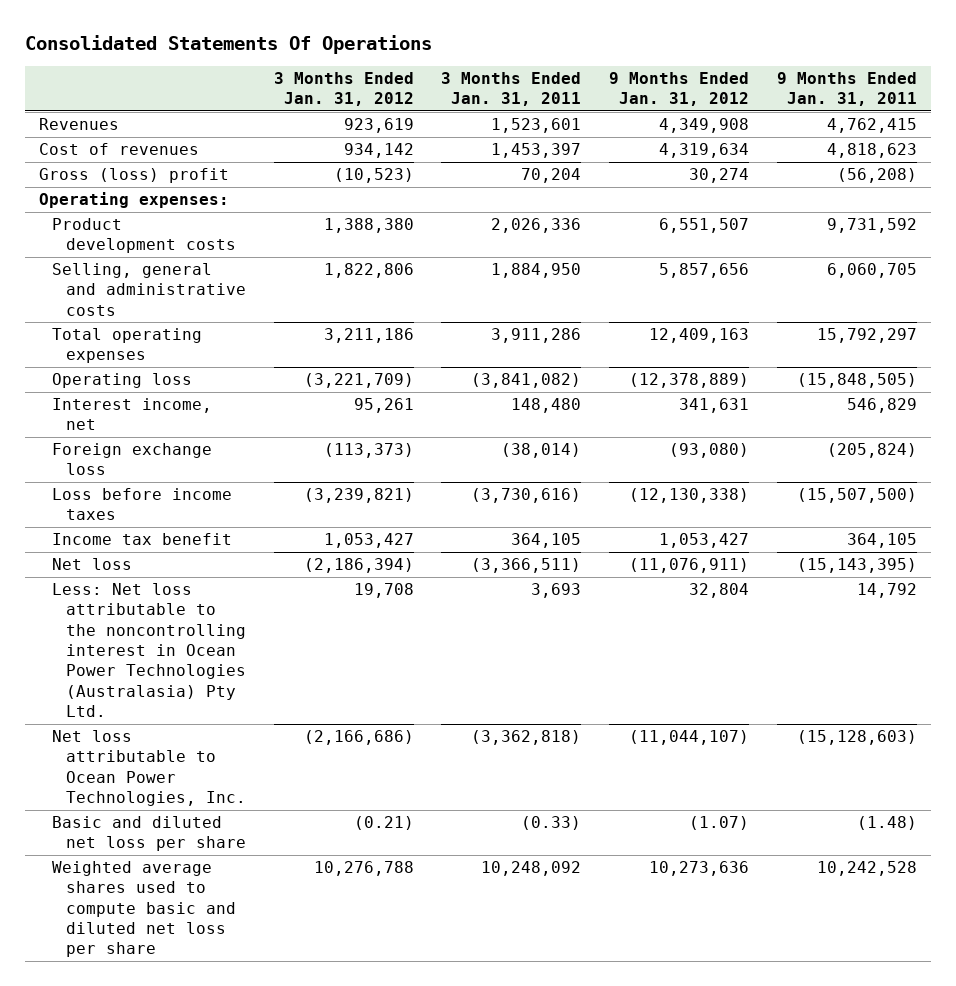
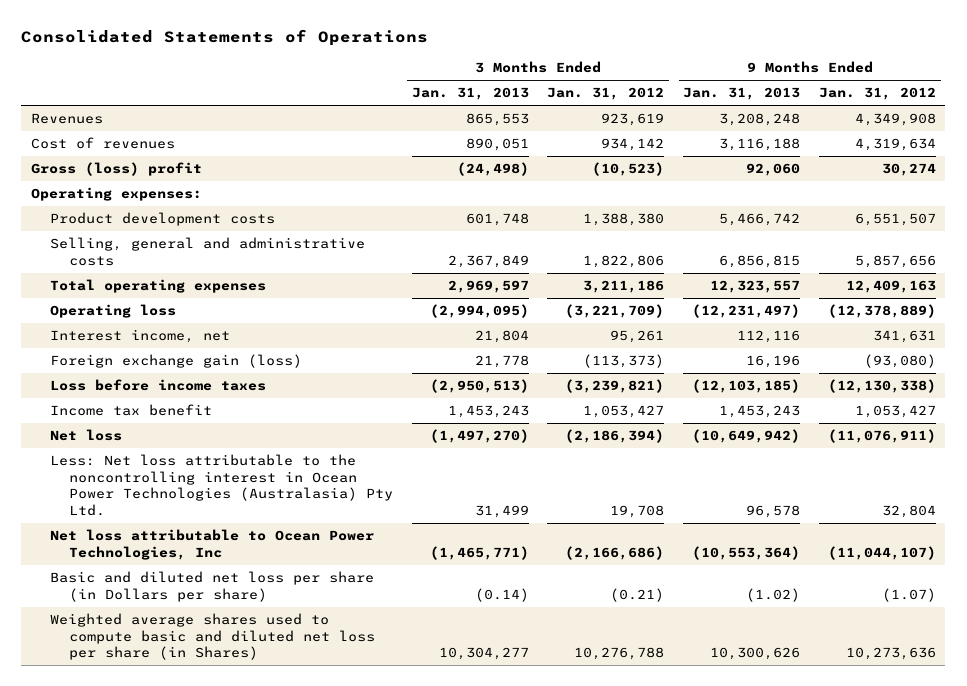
- Consolidated Statements Of Operations
+ Consolidated Statements of Operations
- | 3 Months Ended Jan. 31, 2012 | 3 Months Ended Jan. 31, 2011 | 9 Months Ended Jan. 31, 2012 | 9 Months Ended Jan. 31, 2011
+ | 3 Months Ended Jan. 31, 2013 | 3 Months Ended Jan. 31, 2012 | 9 Months Ended Jan. 31, 2013 | 9 Months Ended Jan. 31, 2012
- Foreign exchange loss | (113,373) | (38,014) | (93,080) | (205,824)
+ Foreign exchange gain (loss) | 21,778 | (113,373) | 16,196 | (93,080)
- Net loss attributable to Ocean Power Technologies, Inc. | (2,166,686) | (3,362,818) | (11,044,107) | (15,128,603)
- Basic and diluted net loss per share | (0.21) | (0.33) | (1.07) | (1.48)
- Weighted average shares used to compute basic and diluted net loss per share | 10,276,788 | 10,248,092 | 10,273,636 | 10,242,528
+ Net loss attributable to Ocean Power Technologies, Inc | (1,465,771) | (2,166,686) | (10,553,364) | (11,044,107)
+ Basic and diluted net loss per share (in Dollars per share) | (0.14) | (0.21) | (1.02) | (1.07)
+ Weighted average shares used to compute basic and diluted net loss per share (in Shares) | 10,304,277 | 10,276,788 | 10,300,626 | 10,273,636

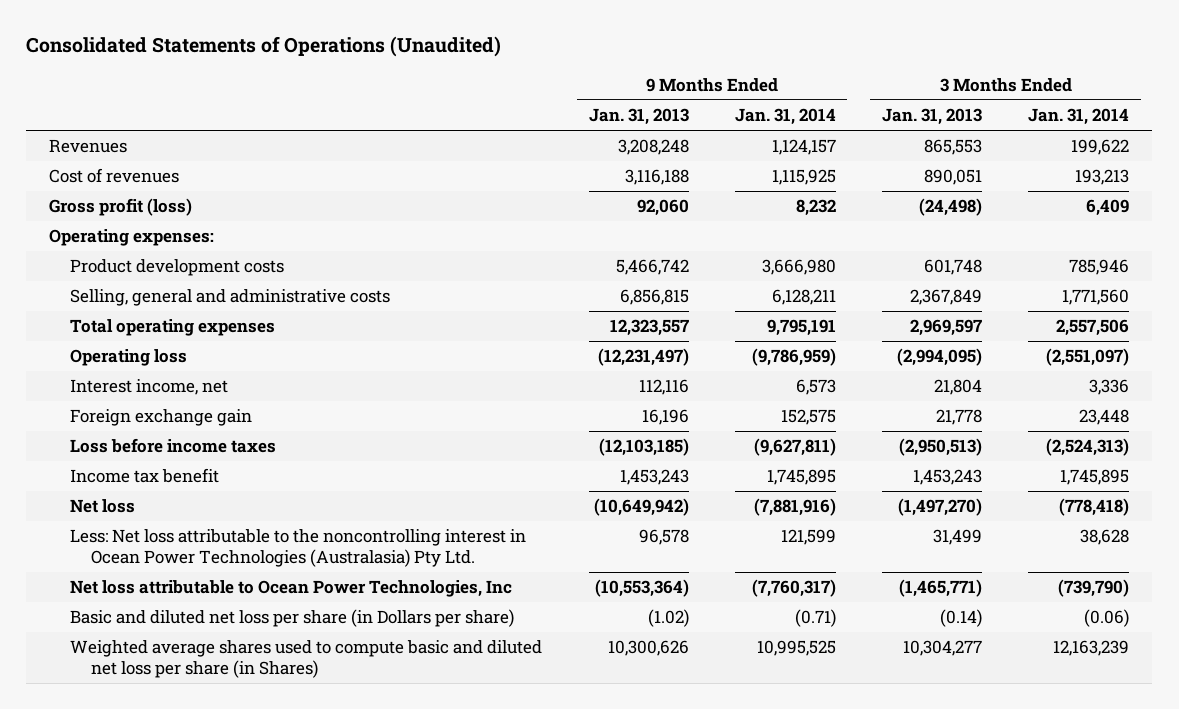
- Consolidated Statements of Operations
+ Consolidated Statements of Operations (Unaudited)
- | 3 Months Ended Jan. 31, 2013 | 3 Months Ended Jan. 31, 2012 | 9 Months Ended Jan. 31, 2013 | 9 Months Ended Jan. 31, 2012
+ | 9 Months Ended Jan. 31, 2013 | 9 Months Ended Jan. 31, 2014 | 3 Months Ended Jan. 31, 2013 | 3 Months Ended Jan. 31, 2014
- Gross (loss) profit | (24,498) | (10,523) | 92,060 | 30,274
+ Gross profit (loss) | 92,060 | 8,232 | (24,498) | 6,409
- Foreign exchange gain (loss) | 21,778 | (113,373) | 16,196 | (93,080)
+ Foreign exchange gain | 16,196 | 152,575 | 21,778 | 23,448

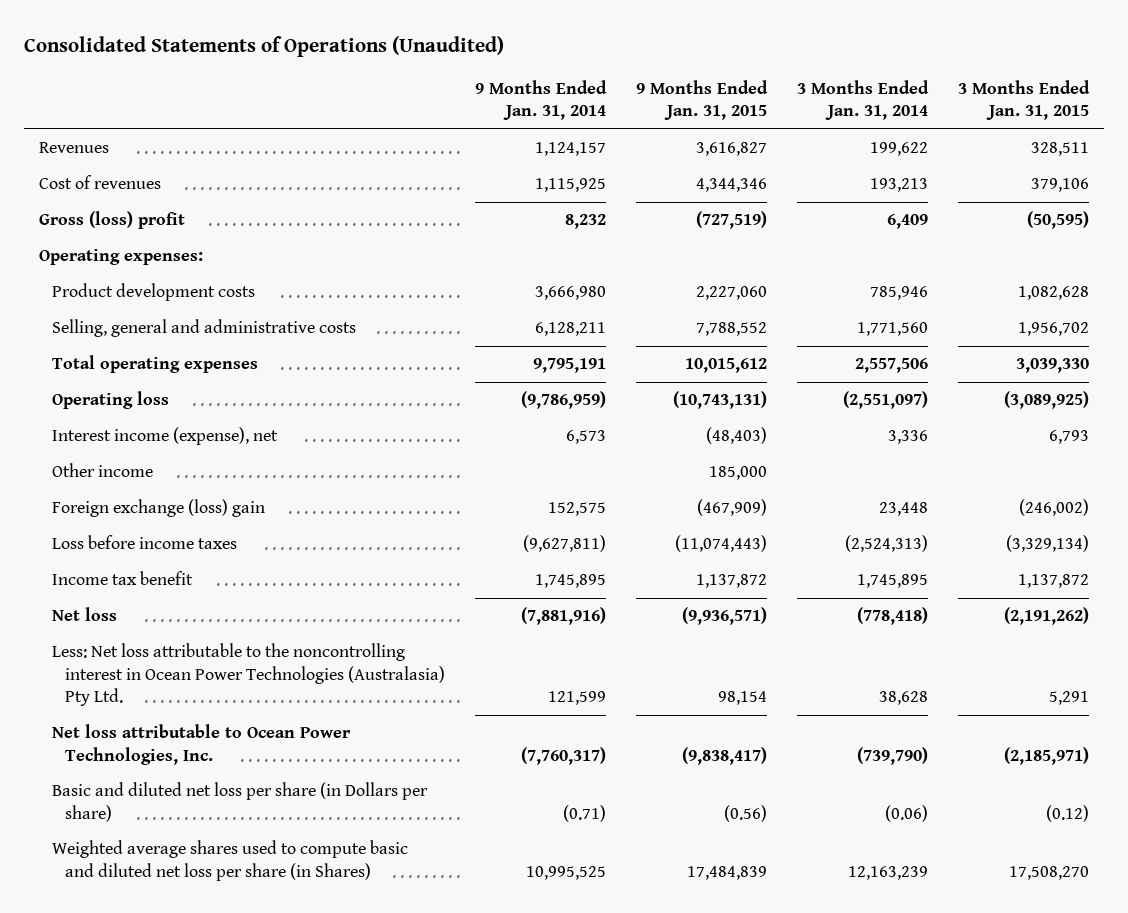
- | 9 Months Ended Jan. 31, 2013 | 9 Months Ended Jan. 31, 2014 | 3 Months Ended Jan. 31, 2013 | 3 Months Ended Jan. 31, 2014
+ | 9 Months Ended Jan. 31, 2014 | 9 Months Ended Jan. 31, 2015 | 3 Months Ended Jan. 31, 2014 | 3 Months Ended Jan. 31, 2015
- Gross profit (loss) | 92,060 | 8,232 | (24,498) | 6,409
+ Gross (loss) profit | 8,232 | (727,519) | 6,409 | (50,595)
- Interest income, net | 112,116 | 6,573 | 21,804 | 3,336
- Foreign exchange gain | 16,196 | 152,575 | 21,778 | 23,448
+ Interest income (expense), net | 6,573 | (48,403) | 3,336 | 6,793
+ Other income | | 185,000 | |
+ Foreign exchange (loss) gain | 152,575 | (467,909) | 23,448 | (246,002)
- Net loss attributable to Ocean Power Technologies, Inc | (10,553,364) | (7,760,317) | (1,465,771) | (739,790)
+ Net loss attributable to Ocean Power Technologies, Inc. | (7,760,317) | (9,838,417) | (739,790) | (2,185,971)

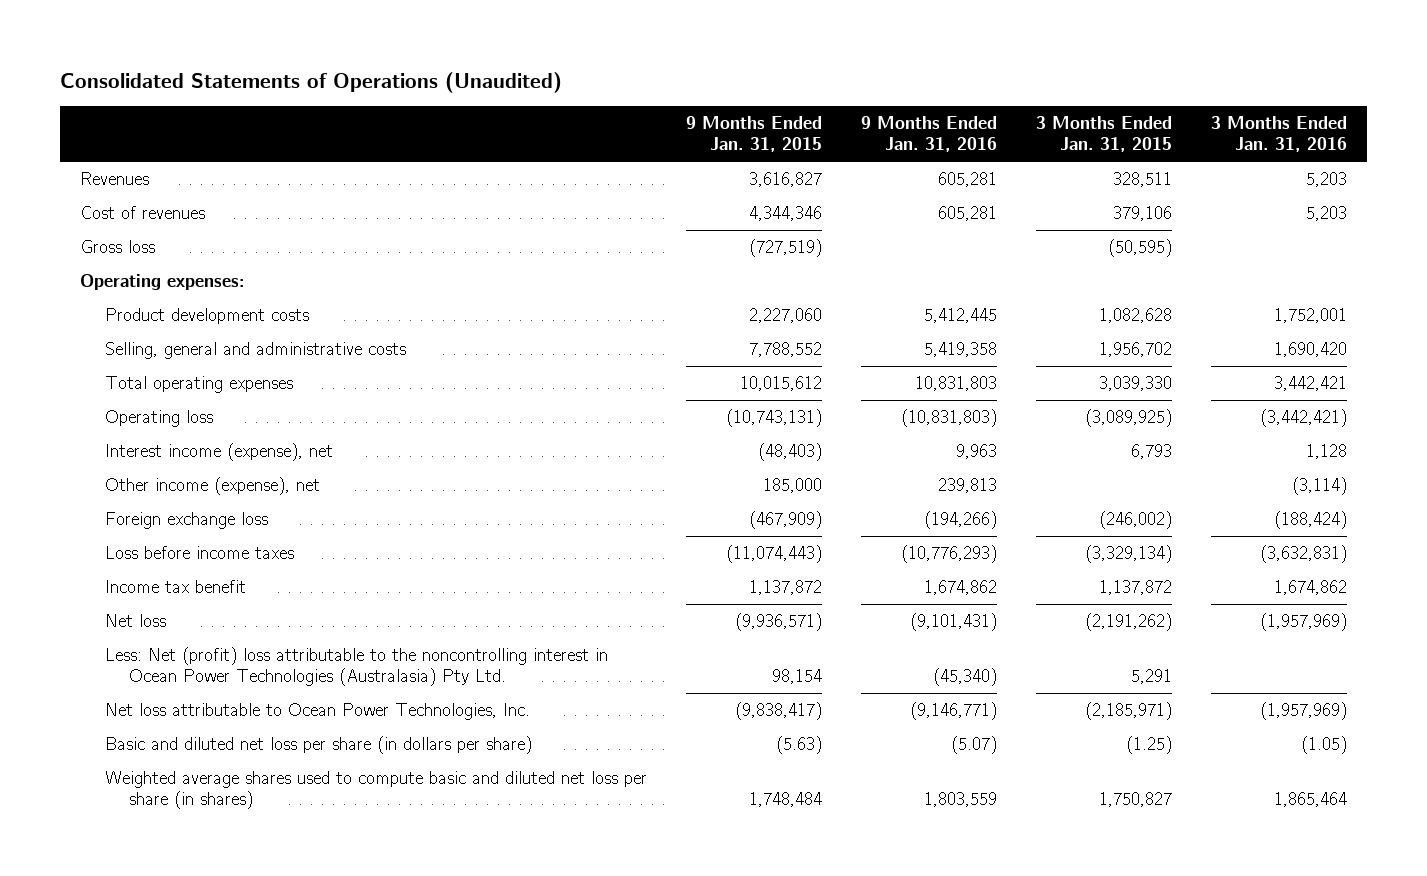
- | 9 Months Ended Jan. 31, 2014 | 9 Months Ended Jan. 31, 2015 | 3 Months Ended Jan. 31, 2014 | 3 Months Ended Jan. 31, 2015
+ | 9 Months Ended Jan. 31, 2015 | 9 Months Ended Jan. 31, 2016 | 3 Months Ended Jan. 31, 2015 | 3 Months Ended Jan. 31, 2016
- Gross (loss) profit | 8,232 | (727,519) | 6,409 | (50,595)
+ Gross loss | (727,519) | | (50,595) |
- Other income | | 185,000 | |
- Foreign exchange (loss) gain | 152,575 | (467,909) | 23,448 | (246,002)
+ Other income (expense), net | 185,000 | 239,813 | | (3,114)
+ Foreign exchange loss | (467,909) | (194,266) | (246,002) | (188,424)
- Less: Net loss attributable to the noncontrolling interest in Ocean Power Technologies (Australasia) Pty Ltd. | 121,599 | 98,154 | 38,628 | 5,291
+ Less: Net (profit) loss attributable to the noncontrolling interest in Ocean Power Technologies (Australasia) Pty Ltd. | 98,154 | (45,340) | 5,291 |
- Basic and diluted net loss per share (in Dollars per share) | (0.71) | (0.56) | (0.06) | (0.12)
- Weighted average shares used to compute basic and diluted net loss per share (in Shares) | 10,995,525 | 17,484,839 | 12,163,239 | 17,508,270
+ Basic and diluted net loss per share (in dollars per share) | (5.63) | (5.07) | (1.25) | (1.05)
+ Weighted average shares used to compute basic and diluted net loss per share (in shares) | 1,748,484 | 1,803,559 | 1,750,827 | 1,865,464

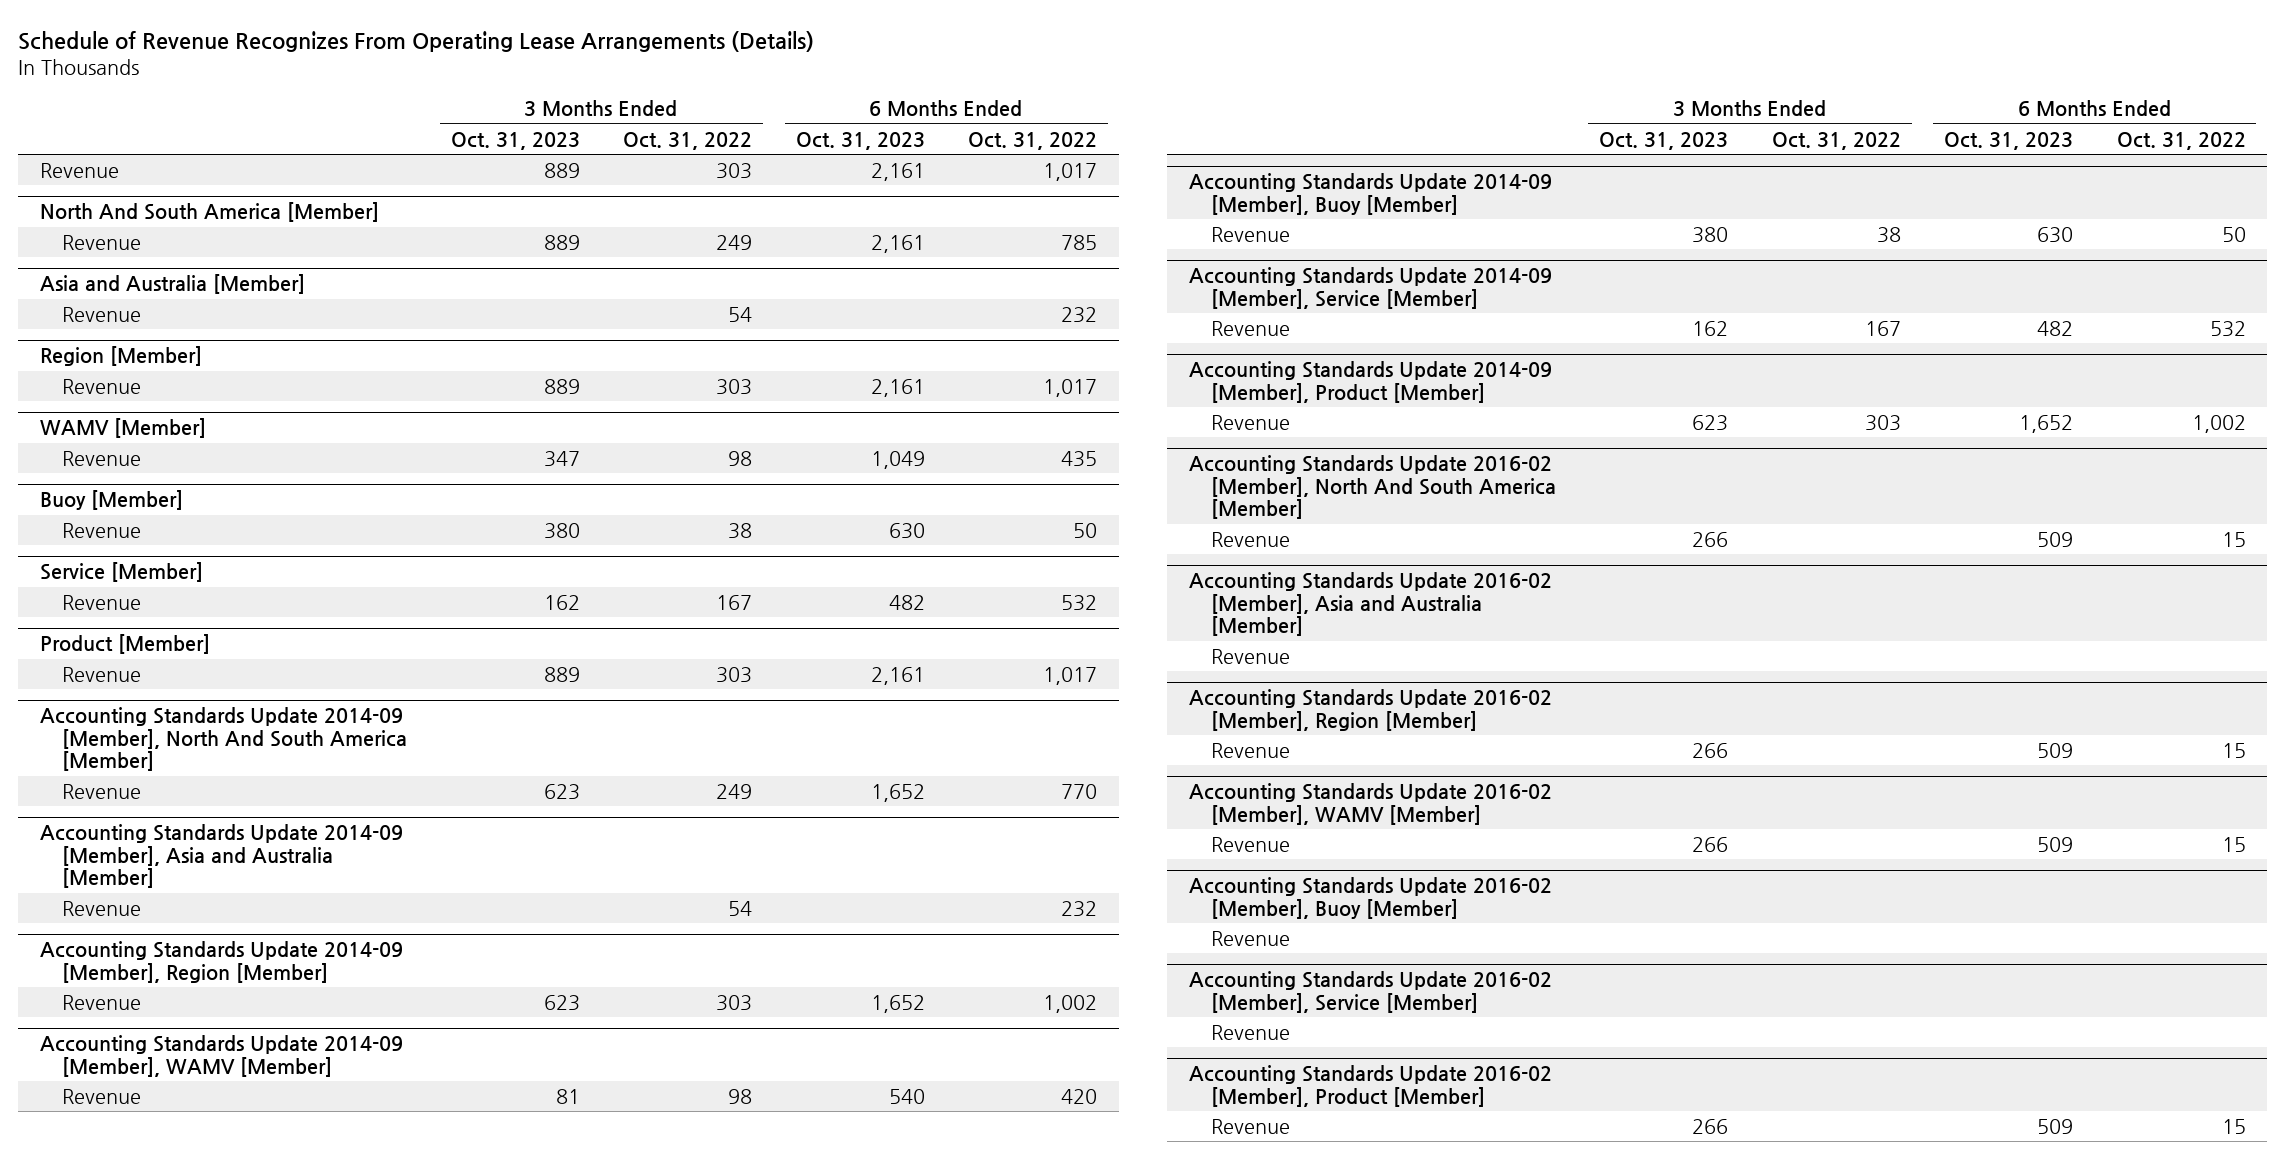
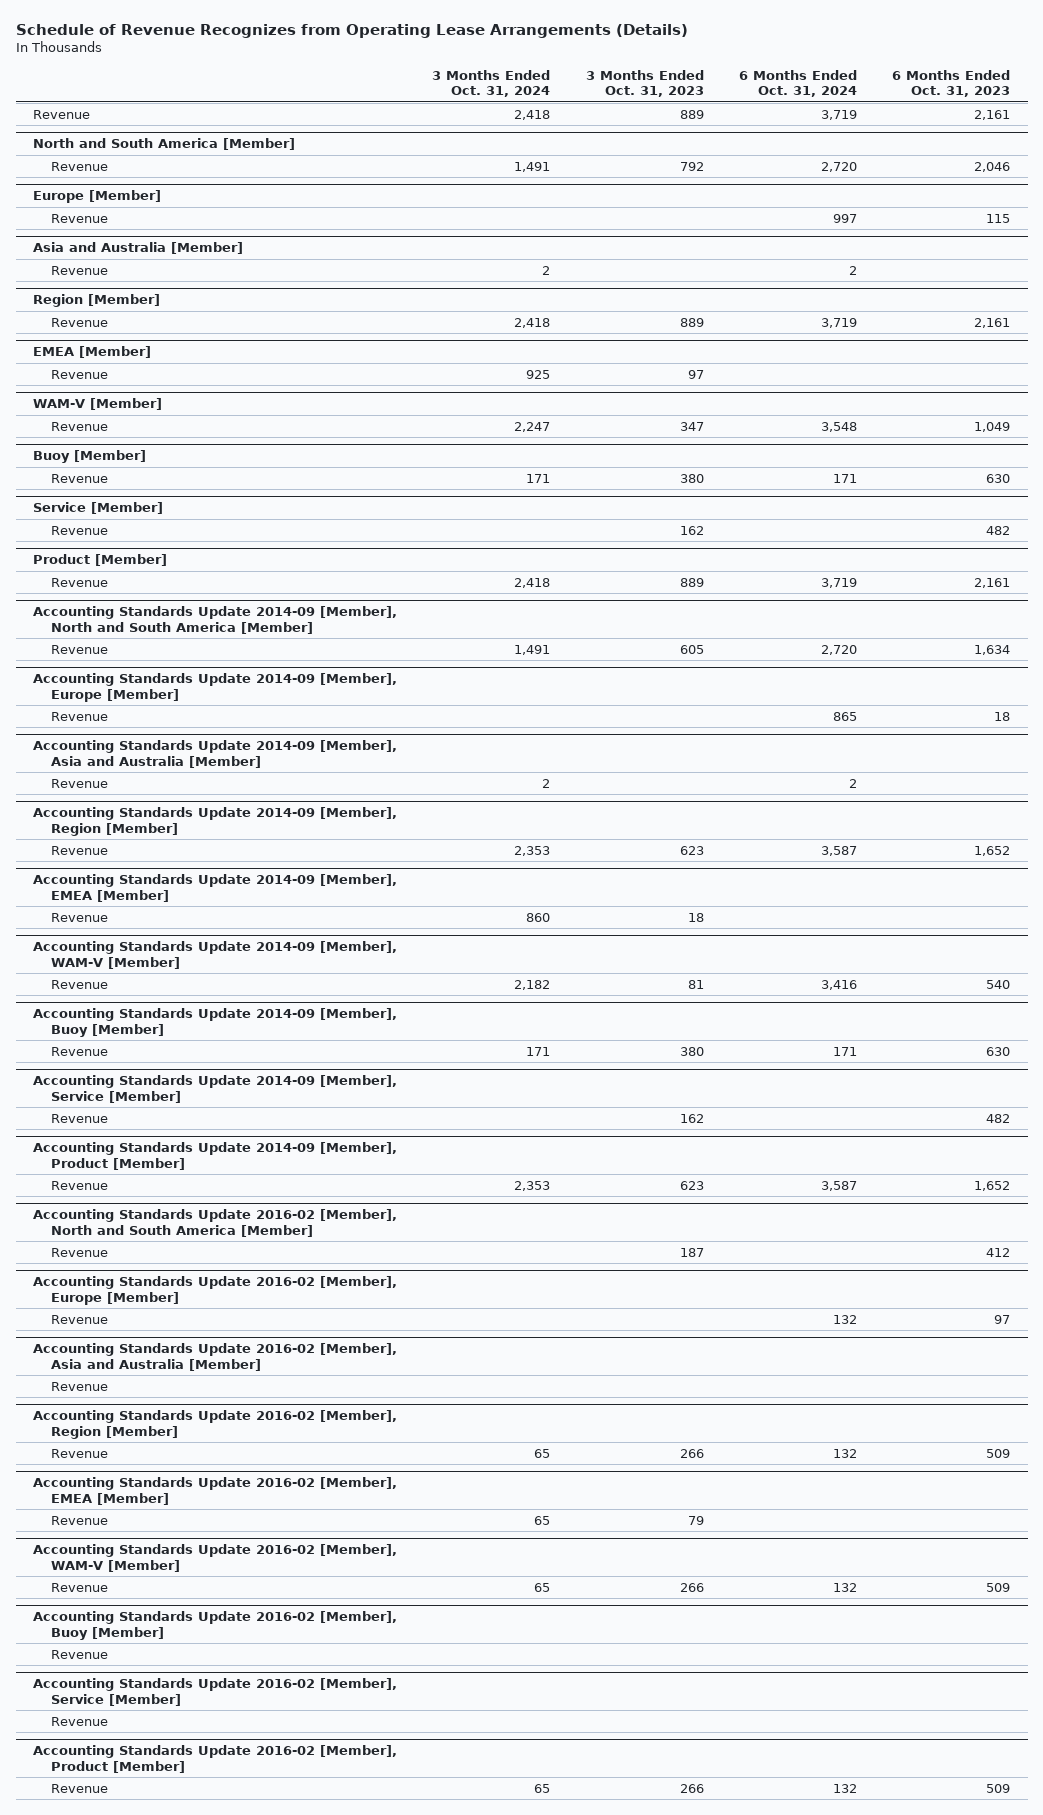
- Schedule of Revenue Recognizes From Operating Lease Arrangements (Details)
+ Schedule of Revenue Recognizes from Operating Lease Arrangements (Details)
- | 3 Months Ended Oct. 31, 2023 | 3 Months Ended Oct. 31, 2022 | 6 Months Ended Oct. 31, 2023 | 6 Months Ended Oct. 31, 2022
+ | 3 Months Ended Oct. 31, 2024 | 3 Months Ended Oct. 31, 2023 | 6 Months Ended Oct. 31, 2024 | 6 Months Ended Oct. 31, 2023
- North And South America [Member]
- Revenue | 889 | 249 | 2,161 | 785
+ North and South America [Member]
+ Revenue | 1,491 | 792 | 2,720 | 2,046
+ Europe [Member]
+ Revenue | | | 997 | 115
- WAMV [Member]
+ EMEA [Member]
+ Revenue | 925 | 97 | |
+ WAM-V [Member]
- Accounting Standards Update 2014-09 [Member], North And South America [Member]
- Revenue | 623 | 249 | 1,652 | 770
+ Accounting Standards Update 2014-09 [Member], North and South America [Member]
+ Revenue | 1,491 | 605 | 2,720 | 1,634
+ Accounting Standards Update 2014-09 [Member], Europe [Member]
+ Revenue | | | 865 | 18
- Accounting Standards Update 2014-09 [Member], WAMV [Member]
+ Accounting Standards Update 2014-09 [Member], EMEA [Member]
+ Revenue | 860 | 18 | |
+ Accounting Standards Update 2014-09 [Member], WAM-V [Member]
- Accounting Standards Update 2016-02 [Member], North And South America [Member]
- Revenue | 266 | | 509 | 15
+ Accounting Standards Update 2016-02 [Member], North and South America [Member]
+ Revenue | | 187 | | 412
+ Accounting Standards Update 2016-02 [Member], Europe [Member]
+ Revenue | | | 132 | 97
- Accounting Standards Update 2016-02 [Member], WAMV [Member]
+ Accounting Standards Update 2016-02 [Member], EMEA [Member]
+ Revenue | 65 | 79 | |
+ Accounting Standards Update 2016-02 [Member], WAM-V [Member]

